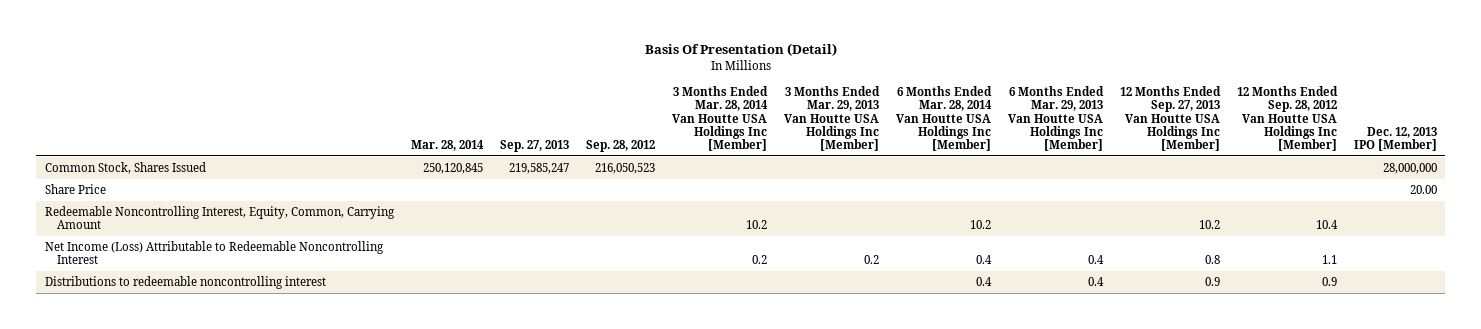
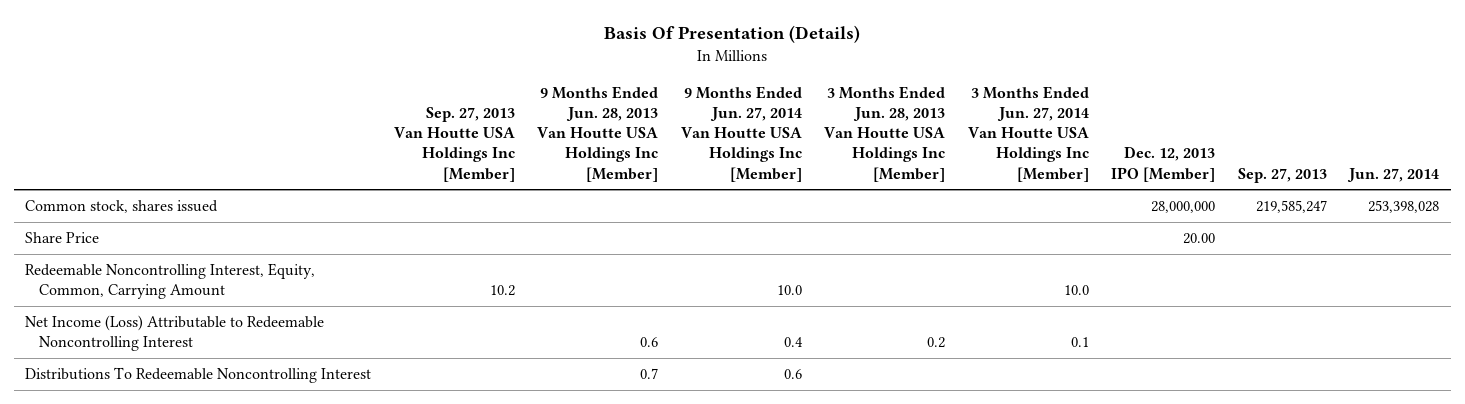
- Basis Of Presentation (Detail)
+ Basis Of Presentation (Details)
- | Mar. 28, 2014 | Sep. 27, 2013 | Sep. 28, 2012 | 3 Months Ended Mar. 28, 2014 Van Houtte USA Holdings Inc [Member] | 3 Months Ended Mar. 29, 2013 Van Houtte USA Holdings Inc [Member] | 6 Months Ended Mar. 28, 2014 Van Houtte USA Holdings Inc [Member] | 6 Months Ended Mar. 29, 2013 Van Houtte USA Holdings Inc [Member] | 12 Months Ended Sep. 27, 2013 Van Houtte USA Holdings Inc [Member] | 12 Months Ended Sep. 28, 2012 Van Houtte USA Holdings Inc [Member] | Dec. 12, 2013 IPO [Member]
+ | Sep. 27, 2013 Van Houtte USA Holdings Inc [Member] | 9 Months Ended Jun. 28, 2013 Van Houtte USA Holdings Inc [Member] | 9 Months Ended Jun. 27, 2014 Van Houtte USA Holdings Inc [Member] | 3 Months Ended Jun. 28, 2013 Van Houtte USA Holdings Inc [Member] | 3 Months Ended Jun. 27, 2014 Van Houtte USA Holdings Inc [Member] | Dec. 12, 2013 IPO [Member] | Sep. 27, 2013 | Jun. 27, 2014
- Common Stock, Shares Issued | 250,120,845 | 219,585,247 | 216,050,523 | | | | | | | 28,000,000
+ Common stock, shares issued | | | | | | 28,000,000 | 219,585,247 | 253,398,028
- Distributions to redeemable noncontrolling interest | | | | | | 0.4 | 0.4 | 0.9 | 0.9 |
+ Distributions To Redeemable Noncontrolling Interest | | 0.7 | 0.6 | | | | |

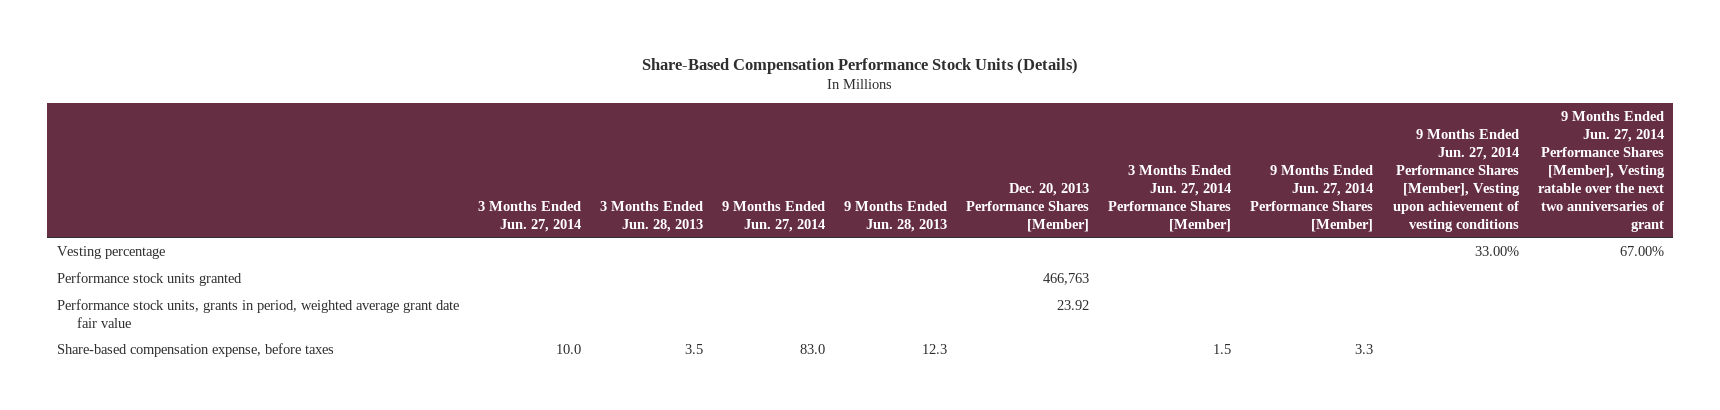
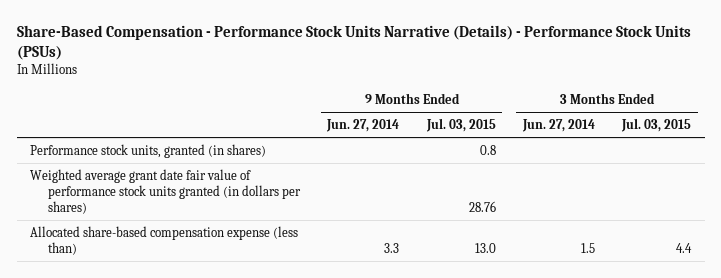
- Share-Based Compensation Performance Stock Units (Details)
+ Share-Based Compensation - Performance Stock Units Narrative (Details) - Performance Stock Units (PSUs)
- | 3 Months Ended Jun. 27, 2014 | 3 Months Ended Jun. 28, 2013 | 9 Months Ended Jun. 27, 2014 | 9 Months Ended Jun. 28, 2013 | Dec. 20, 2013 Performance Shares [Member] | 3 Months Ended Jun. 27, 2014 Performance Shares [Member] | 9 Months Ended Jun. 27, 2014 Performance Shares [Member] | 9 Months Ended Jun. 27, 2014 Performance Shares [Member], Vesting upon achievement of vesting conditions | 9 Months Ended Jun. 27, 2014 Performance Shares [Member], Vesting ratable over the next two anniversaries of grant
+ | 9 Months Ended Jun. 27, 2014 | 9 Months Ended Jul. 03, 2015 | 3 Months Ended Jun. 27, 2014 | 3 Months Ended Jul. 03, 2015
- Vesting percentage | | | | | | | | 33.00% | 67.00%
- Performance stock units granted | | | | | 466,763 | | | |
- Performance stock units, grants in period, weighted average grant date fair value | | | | | 23.92 | | | |
- Share-based compensation expense, before taxes | 10.0 | 3.5 | 83.0 | 12.3 | | 1.5 | 3.3 | |
+ Performance stock units, granted (in shares) | | 0.8 | |
+ Weighted average grant date fair value of performance stock units granted (in dollars per shares) | | 28.76 | |
+ Allocated share-based compensation expense (less than) | 3.3 | 13.0 | 1.5 | 4.4

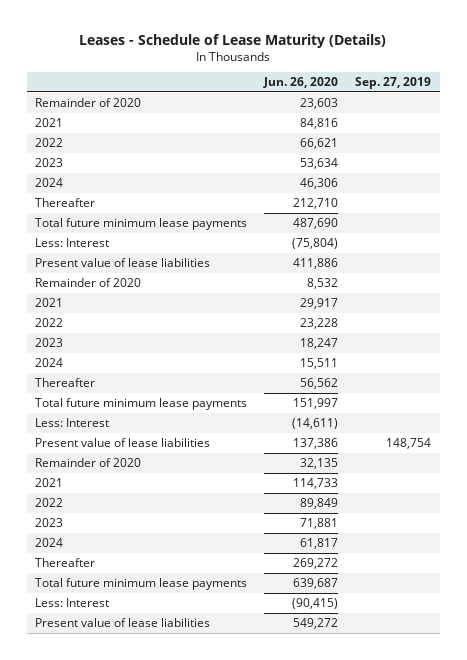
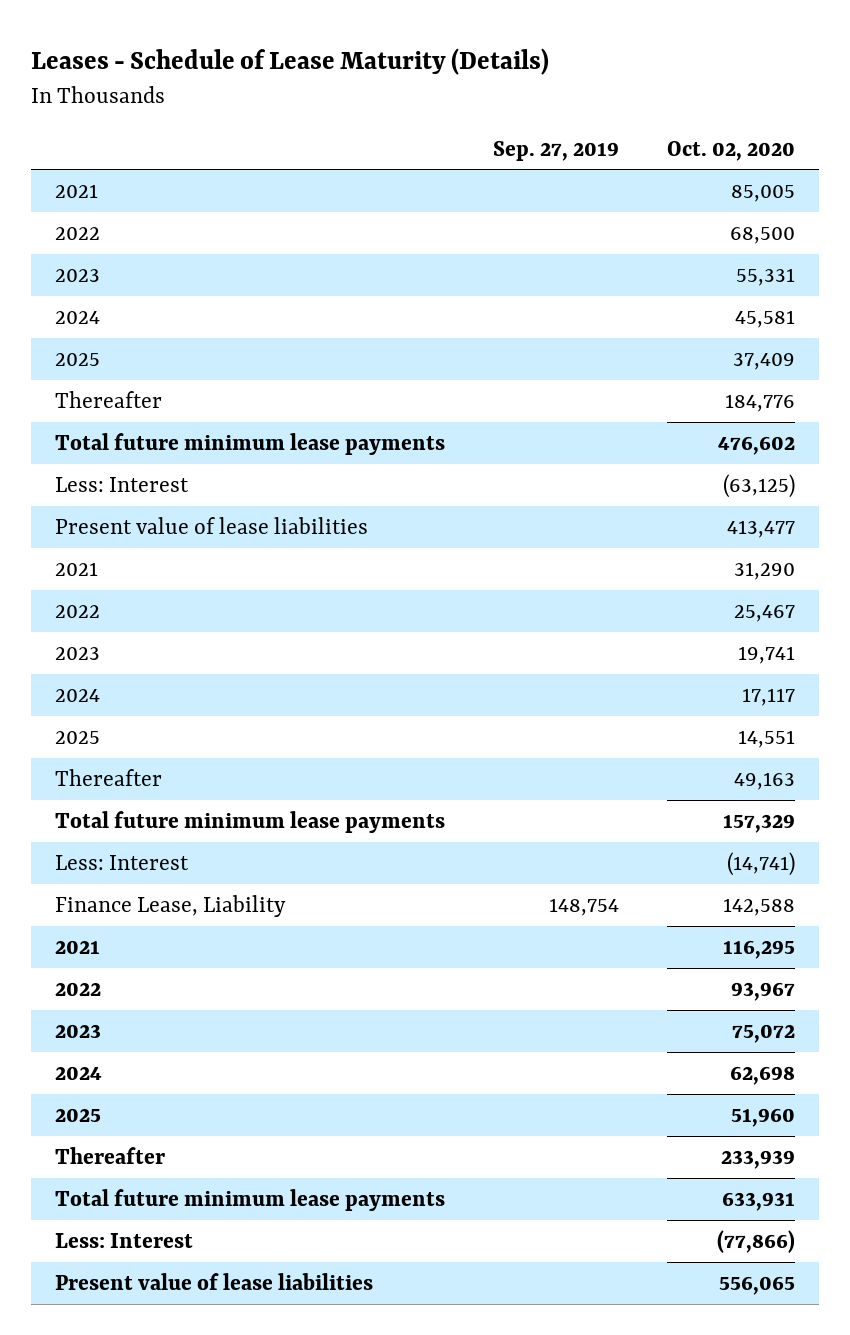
- | Jun. 26, 2020 | Sep. 27, 2019
+ | Sep. 27, 2019 | Oct. 02, 2020
- Remainder of 2020 | 23,603 |
+ 2025 | | 37,409
- Remainder of 2020 | 8,532 |
+ 2025 | | 14,551
- Present value of lease liabilities | 137,386 | 148,754
- Remainder of 2020 | 32,135 |
+ Finance Lease, Liability | 148,754 | 142,588
+ 2025 | | 51,960

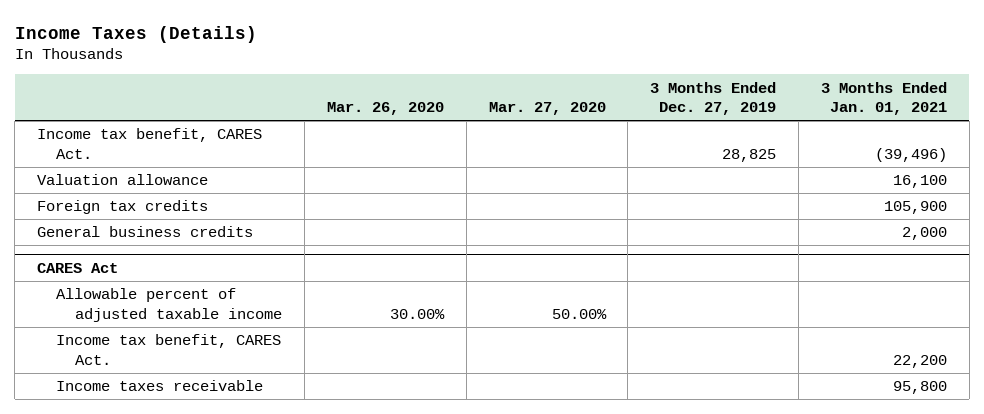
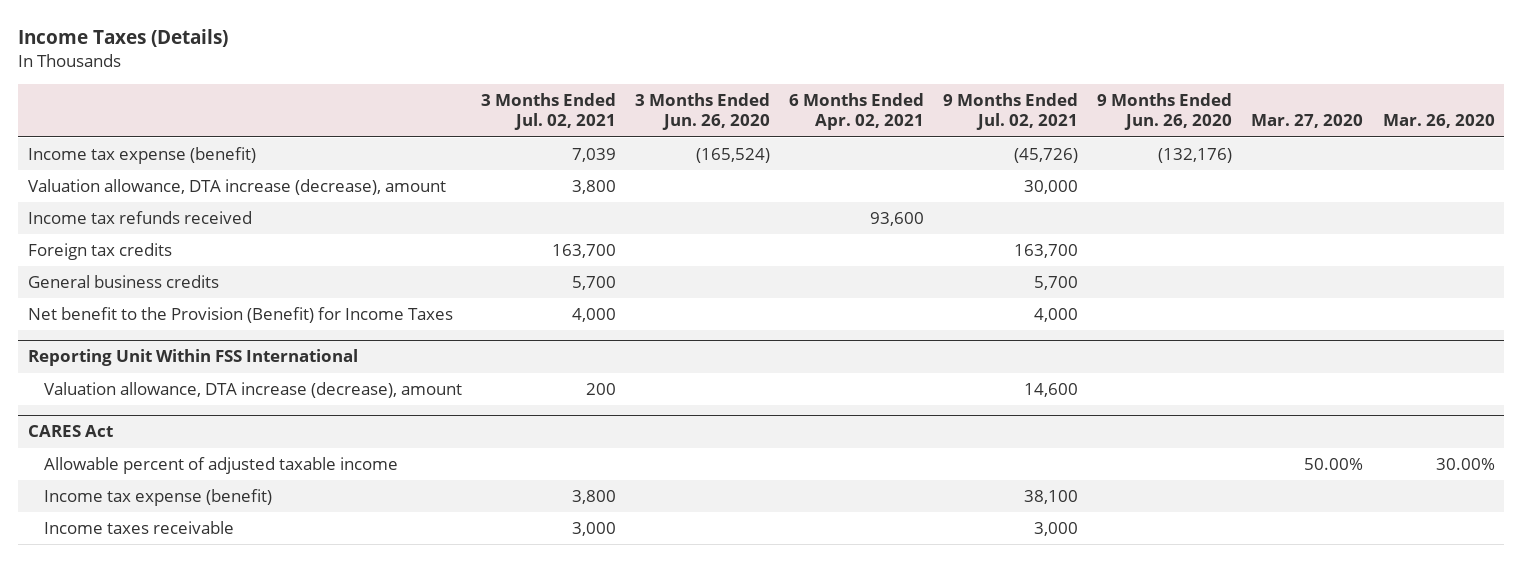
- | Mar. 26, 2020 | Mar. 27, 2020 | 3 Months Ended Dec. 27, 2019 | 3 Months Ended Jan. 01, 2021
+ | 3 Months Ended Jul. 02, 2021 | 3 Months Ended Jun. 26, 2020 | 6 Months Ended Apr. 02, 2021 | 9 Months Ended Jul. 02, 2021 | 9 Months Ended Jun. 26, 2020 | Mar. 27, 2020 | Mar. 26, 2020
- Income tax benefit, CARES Act. | | | 28,825 | (39,496)
- Valuation allowance | | | | 16,100
+ Income tax expense (benefit) | 7,039 | (165,524) | | (45,726) | (132,176) | |
+ Valuation allowance, DTA increase (decrease), amount | 3,800 | | | 30,000 | | |
+ Income tax refunds received | | | 93,600 | | | |
+ Net benefit to the Provision (Benefit) for Income Taxes | 4,000 | | | 4,000 | | |
+ Reporting Unit Within FSS International
+ Valuation allowance, DTA increase (decrease), amount | 200 | | | 14,600 | | |
@ CARES Act
- Income tax benefit, CARES Act. | | | | 22,200
+ Income tax expense (benefit) | 3,800 | | | 38,100 | | |

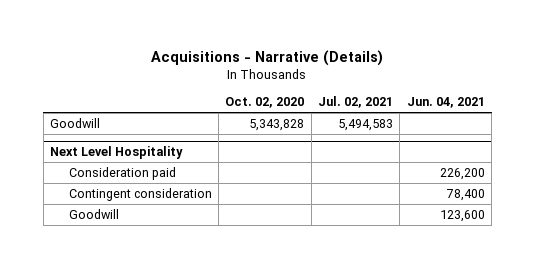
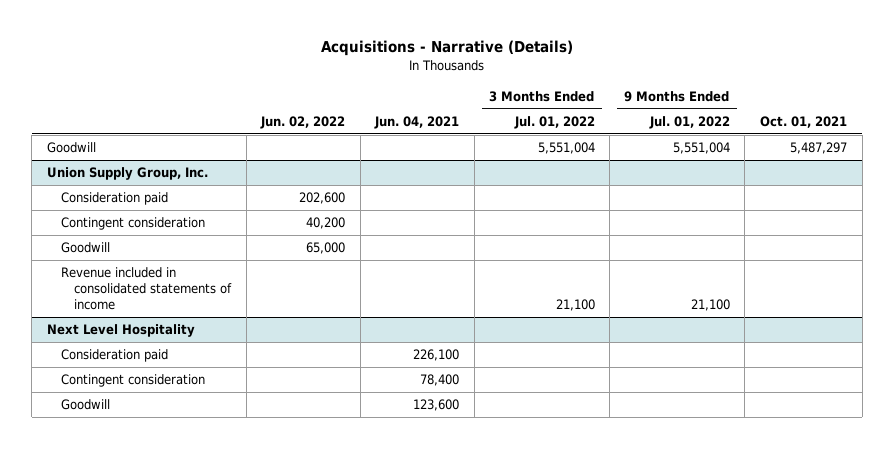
- | Oct. 02, 2020 | Jul. 02, 2021 | Jun. 04, 2021
+ | Jun. 02, 2022 | Jun. 04, 2021 | 3 Months Ended Jul. 01, 2022 | 9 Months Ended Jul. 01, 2022 | Oct. 01, 2021
+ Union Supply Group, Inc.
+ Consideration paid | 202,600 | | | |
+ Contingent consideration | 40,200 | | | |
+ Goodwill | 65,000 | | | |
+ Revenue included in consolidated statements of income | | | 21,100 | 21,100 |
@ Next Level Hospitality
- Consideration paid | | | 226,200
+ Consideration paid | | 226,100 | | |

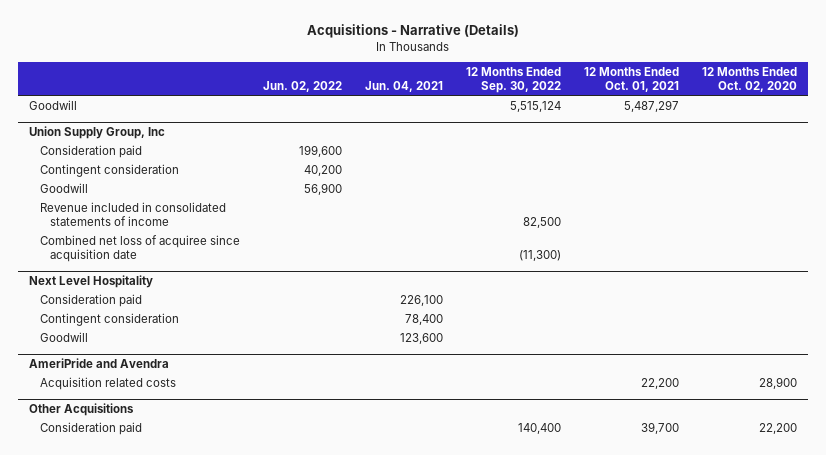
- | Jun. 02, 2022 | Jun. 04, 2021 | 3 Months Ended Jul. 01, 2022 | 9 Months Ended Jul. 01, 2022 | Oct. 01, 2021
+ | Jun. 02, 2022 | Jun. 04, 2021 | 12 Months Ended Sep. 30, 2022 | 12 Months Ended Oct. 01, 2021 | 12 Months Ended Oct. 02, 2020
- Union Supply Group, Inc.
- Consideration paid | 202,600 | | | |
+ Union Supply Group, Inc
+ Consideration paid | 199,600 | | | |
- Goodwill | 65,000 | | | |
+ Goodwill | 56,900 | | | |
+ Combined net loss of acquiree since acquisition date | | | (11,300) | |
+ AmeriPride and Avendra
+ Acquisition related costs | | | | 22,200 | 28,900
+ Other Acquisitions
+ Consideration paid | | | 140,400 | 39,700 | 22,200

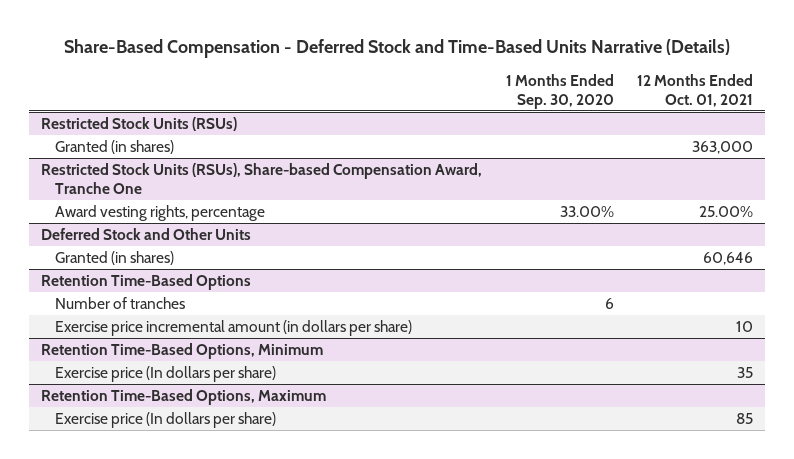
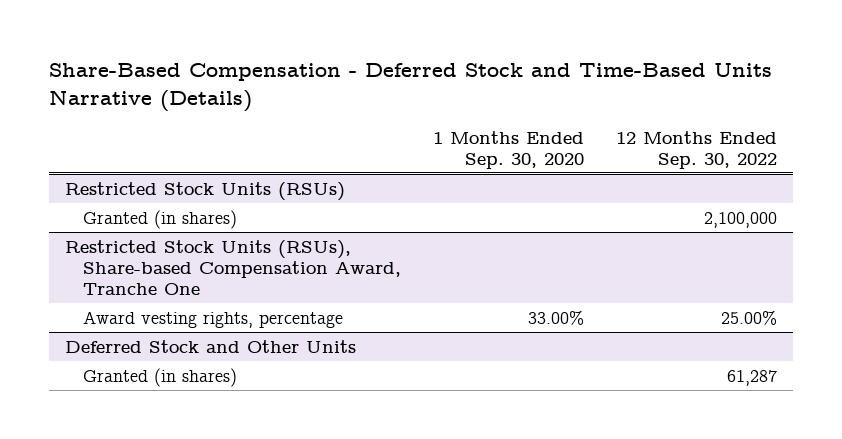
- | 1 Months Ended Sep. 30, 2020 | 12 Months Ended Oct. 01, 2021
+ | 1 Months Ended Sep. 30, 2020 | 12 Months Ended Sep. 30, 2022
- Retention Time-Based Options
- Number of tranches | 6 |
- Exercise price incremental amount (in dollars per share) | | 10
- Retention Time-Based Options, Minimum
- Exercise price (In dollars per share) | | 35
- Retention Time-Based Options, Maximum
- Exercise price (In dollars per share) | | 85

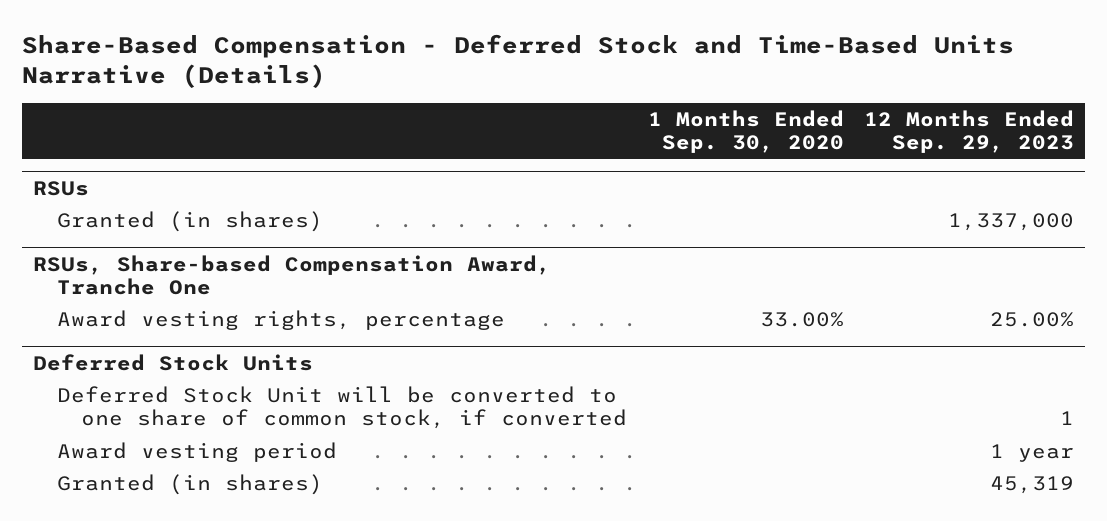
- | 1 Months Ended Sep. 30, 2020 | 12 Months Ended Sep. 30, 2022
+ | 1 Months Ended Sep. 30, 2020 | 12 Months Ended Sep. 29, 2023
- Restricted Stock Units (RSUs)
+ RSUs
- Restricted Stock Units (RSUs), Share-based Compensation Award, Tranche One
+ RSUs, Share-based Compensation Award, Tranche One
- Deferred Stock and Other Units
+ Deferred Stock Units
+ Deferred Stock Unit will be converted to one share of common stock, if converted | | 1
+ Award vesting period | | 1 year

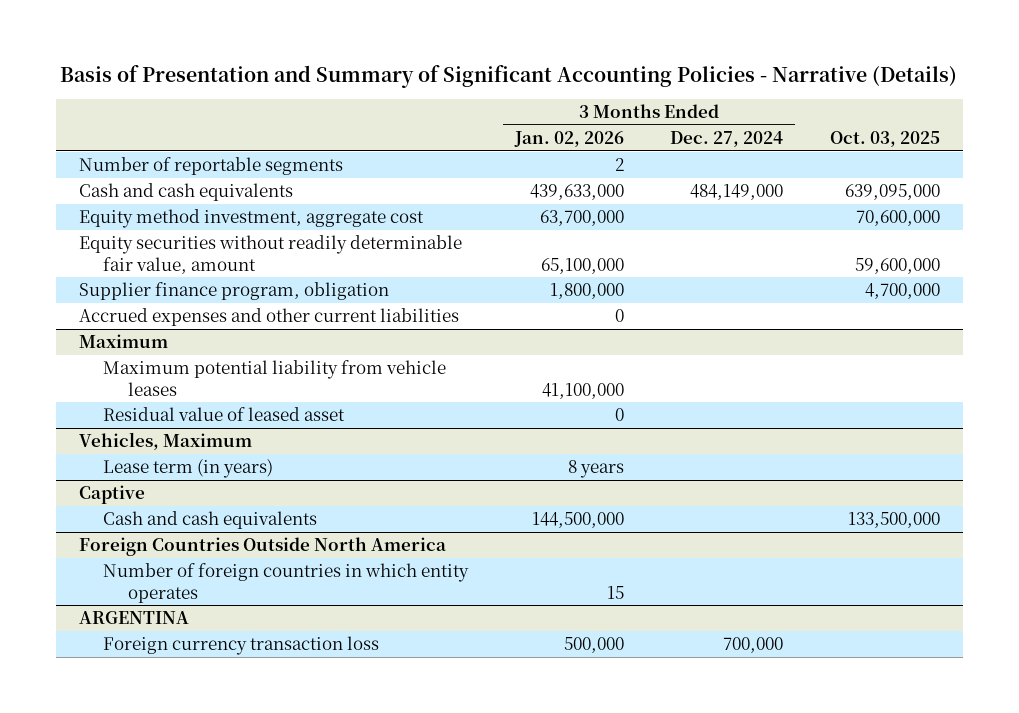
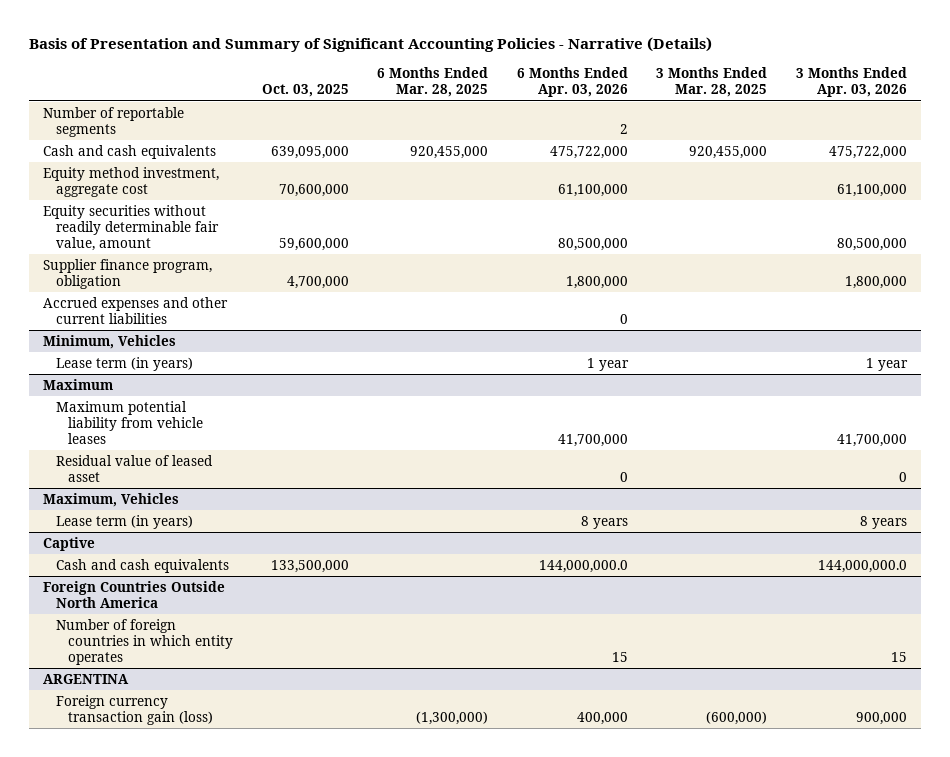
- | 3 Months Ended Jan. 02, 2026 | 3 Months Ended Dec. 27, 2024 | Oct. 03, 2025
+ | Oct. 03, 2025 | 6 Months Ended Mar. 28, 2025 | 6 Months Ended Apr. 03, 2026 | 3 Months Ended Mar. 28, 2025 | 3 Months Ended Apr. 03, 2026
+ Minimum, Vehicles
+ Lease term (in years) | | | 1 year | | 1 year
- Vehicles, Maximum
+ Maximum, Vehicles
@ ARGENTINA
- Foreign currency transaction loss | 500,000 | 700,000 |
+ Foreign currency transaction gain (loss) | | (1,300,000) | 400,000 | (600,000) | 900,000

